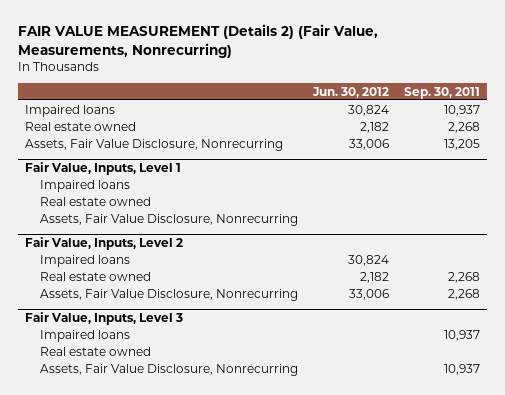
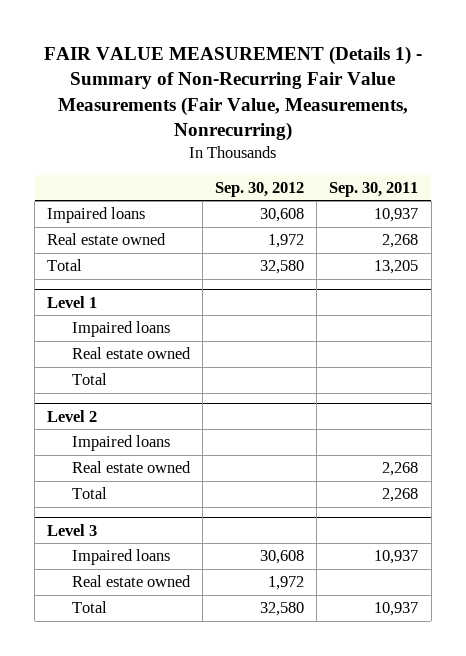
- FAIR VALUE MEASUREMENT (Details 2) (Fair Value, Measurements, Nonrecurring)
+ FAIR VALUE MEASUREMENT (Details 1) - Summary of Non-Recurring Fair Value Measurements (Fair Value, Measurements, Nonrecurring)
- | Jun. 30, 2012 | Sep. 30, 2011
+ | Sep. 30, 2012 | Sep. 30, 2011
- Assets, Fair Value Disclosure, Nonrecurring | 33,006 | 13,205
- Fair Value, Inputs, Level 1
+ Total | 32,580 | 13,205
+ Level 1
- Assets, Fair Value Disclosure, Nonrecurring
- Fair Value, Inputs, Level 2
+ Total
+ Level 2
- Assets, Fair Value Disclosure, Nonrecurring | 33,006 | 2,268
- Fair Value, Inputs, Level 3
+ Total | | 2,268
+ Level 3
- Assets, Fair Value Disclosure, Nonrecurring | | 10,937
+ Total | 32,580 | 10,937

